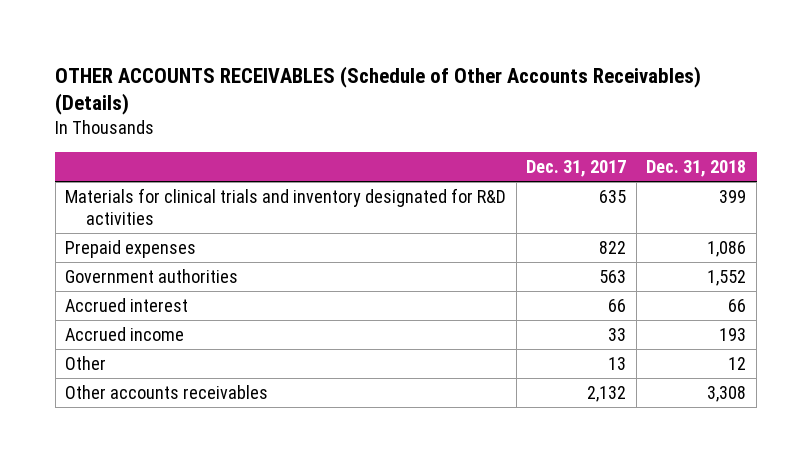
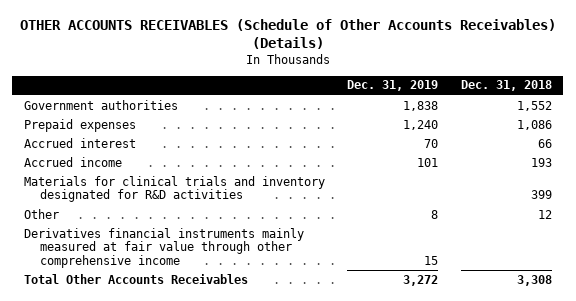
- | Dec. 31, 2017 | Dec. 31, 2018
+ | Dec. 31, 2019 | Dec. 31, 2018
moved down: Prepaid expenses | 1,240 | 1,086
moved down: Materials for clinical trials and inventory designated for R&D activities | | 399
- Other accounts receivables | 2,132 | 3,308
+ Derivatives financial instruments mainly measured at fair value through other comprehensive income | 15 |
+ Total Other Accounts Receivables | 3,272 | 3,308

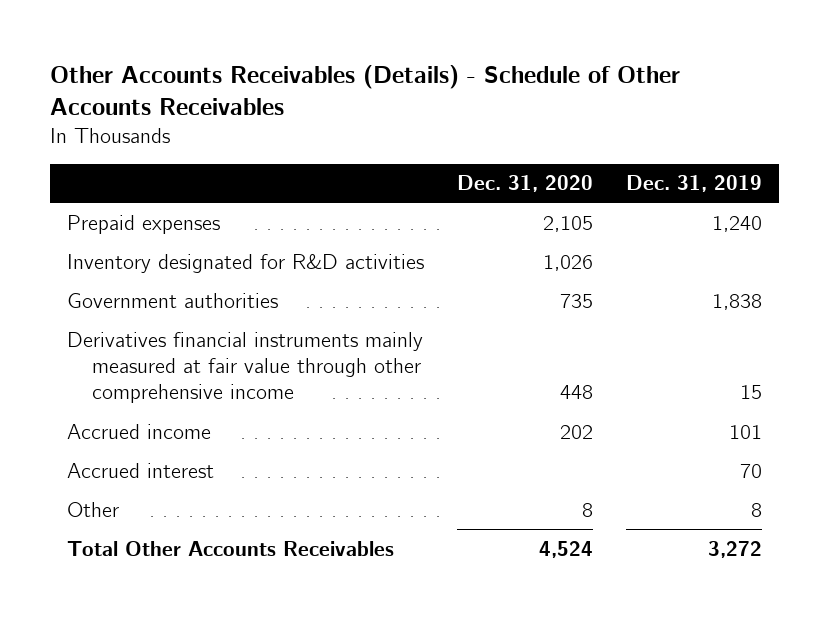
- OTHER ACCOUNTS RECEIVABLES (Schedule of Other Accounts Receivables) (Details)
+ Other Accounts Receivables (Details) - Schedule of Other Accounts Receivables
- | Dec. 31, 2019 | Dec. 31, 2018
+ | Dec. 31, 2020 | Dec. 31, 2019
+ Inventory designated for R&D activities | 1,026 |
moved down: Government authorities | 735 | 1,838
moved up: Derivatives financial instruments mainly measured at fair value through other comprehensive income | 448 | 15
- Materials for clinical trials and inventory designated for R&D activities | | 399
moved down: Accrued interest | | 70

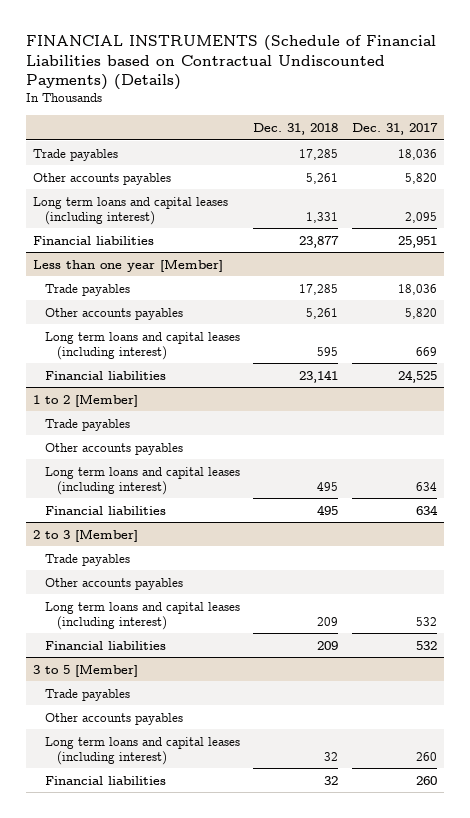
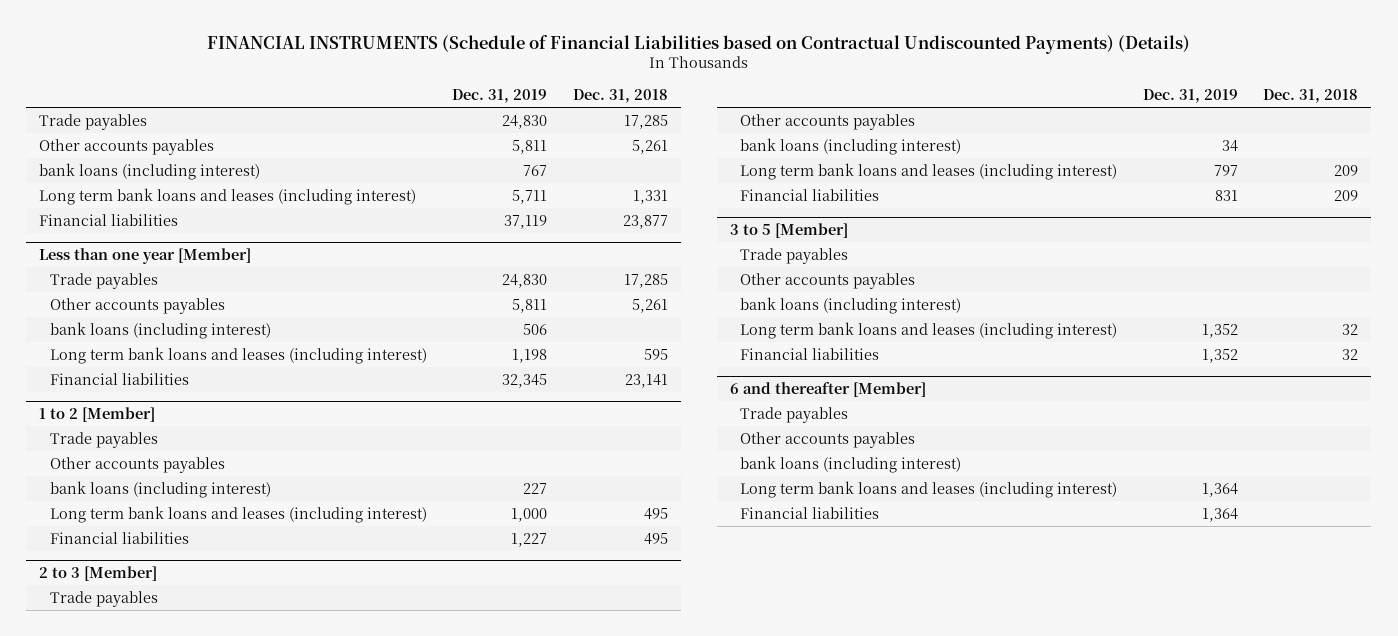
- | Dec. 31, 2018 | Dec. 31, 2017
+ | Dec. 31, 2019 | Dec. 31, 2018
- Long term loans and capital leases (including interest) | 1,331 | 2,095
+ bank loans (including interest) | 767 |
+ Long term bank loans and leases (including interest) | 5,711 | 1,331
@ Less than one year [Member]
- Long term loans and capital leases (including interest) | 595 | 669
+ bank loans (including interest) | 506 |
+ Long term bank loans and leases (including interest) | 1,198 | 595
@ 1 to 2 [Member]
- Long term loans and capital leases (including interest) | 495 | 634
+ bank loans (including interest) | 227 |
+ Long term bank loans and leases (including interest) | 1,000 | 495
@ 2 to 3 [Member]
- Long term loans and capital leases (including interest) | 209 | 532
+ bank loans (including interest) | 34 |
+ Long term bank loans and leases (including interest) | 797 | 209
@ 3 to 5 [Member]
- Long term loans and capital leases (including interest) | 32 | 260
+ bank loans (including interest)
+ Long term bank loans and leases (including interest) | 1,352 | 32
+ 6 and thereafter [Member]
+ Trade payables
+ Other accounts payables
+ bank loans (including interest)
+ Long term bank loans and leases (including interest) | 1,364 |
+ Financial liabilities | 1,364 |

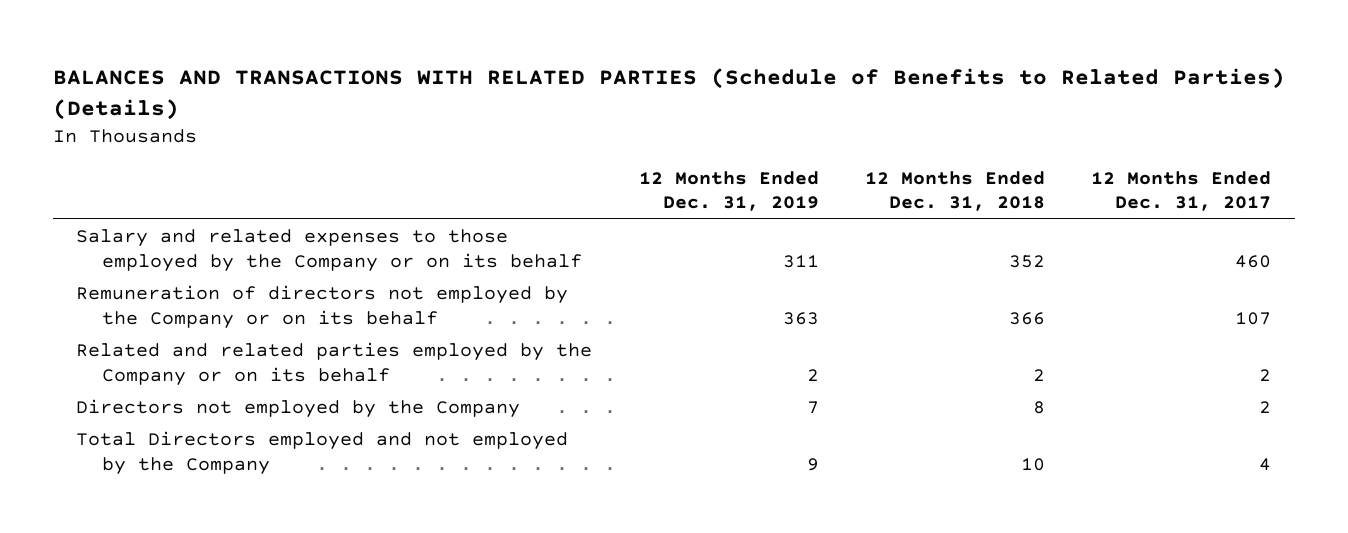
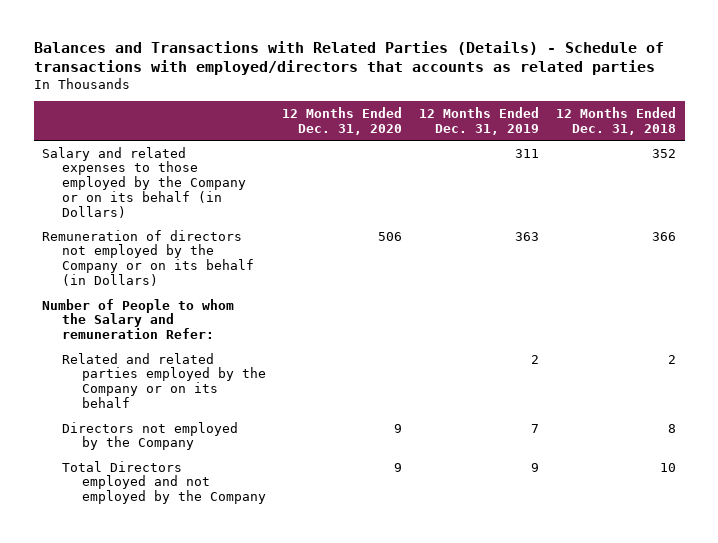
- BALANCES AND TRANSACTIONS WITH RELATED PARTIES (Schedule of Benefits to Related Parties) (Details)
+ Balances and Transactions with Related Parties (Details) - Schedule of transactions with employed/directors that accounts as related parties
- | 12 Months Ended Dec. 31, 2019 | 12 Months Ended Dec. 31, 2018 | 12 Months Ended Dec. 31, 2017
+ | 12 Months Ended Dec. 31, 2020 | 12 Months Ended Dec. 31, 2019 | 12 Months Ended Dec. 31, 2018
- Salary and related expenses to those employed by the Company or on its behalf | 311 | 352 | 460
- Remuneration of directors not employed by the Company or on its behalf | 363 | 366 | 107
+ Salary and related expenses to those employed by the Company or on its behalf (in Dollars) | | 311 | 352
+ Remuneration of directors not employed by the Company or on its behalf (in Dollars) | 506 | 363 | 366
+ Number of People to whom the Salary and remuneration Refer:

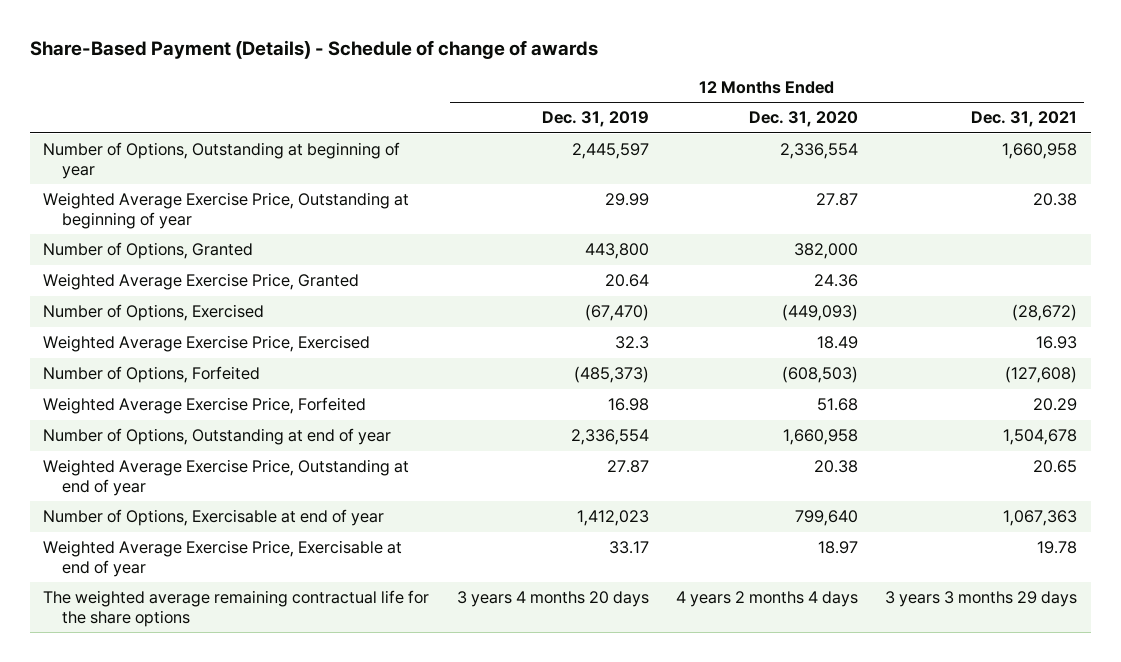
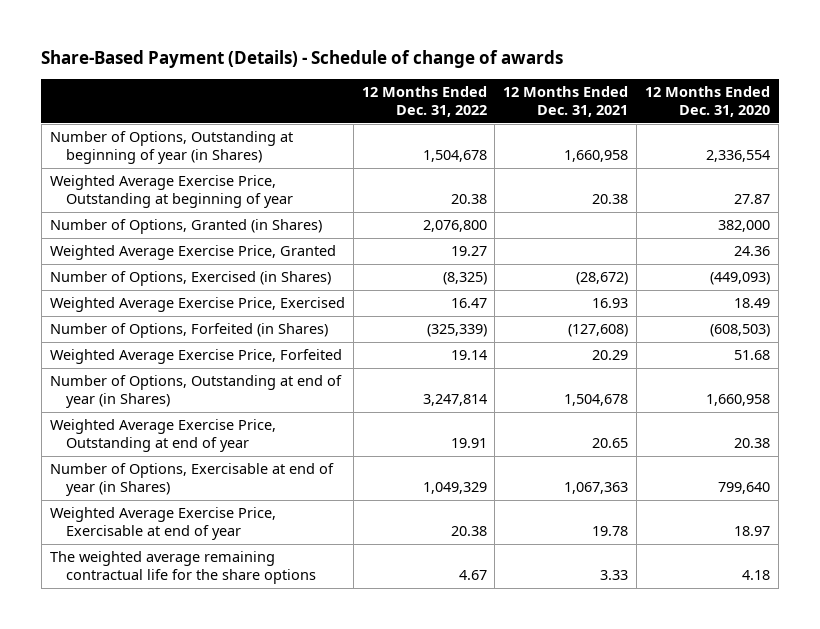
- | 12 Months Ended Dec. 31, 2019 | 12 Months Ended Dec. 31, 2020 | 12 Months Ended Dec. 31, 2021
+ | 12 Months Ended Dec. 31, 2022 | 12 Months Ended Dec. 31, 2021 | 12 Months Ended Dec. 31, 2020
- Number of Options, Outstanding at beginning of year | 2,445,597 | 2,336,554 | 1,660,958
+ Number of Options, Outstanding at beginning of year (in Shares) | 1,504,678 | 1,660,958 | 2,336,554
- Number of Options, Granted | 443,800 | 382,000 |
+ Number of Options, Granted (in Shares) | 2,076,800 | | 382,000
- Number of Options, Exercised | (67,470) | (449,093) | (28,672)
+ Number of Options, Exercised (in Shares) | (8,325) | (28,672) | (449,093)
- Number of Options, Forfeited | (485,373) | (608,503) | (127,608)
+ Number of Options, Forfeited (in Shares) | (325,339) | (127,608) | (608,503)
- Number of Options, Outstanding at end of year | 2,336,554 | 1,660,958 | 1,504,678
+ Number of Options, Outstanding at end of year (in Shares) | 3,247,814 | 1,504,678 | 1,660,958
- Number of Options, Exercisable at end of year | 1,412,023 | 799,640 | 1,067,363
+ Number of Options, Exercisable at end of year (in Shares) | 1,049,329 | 1,067,363 | 799,640
- The weighted average remaining contractual life for the share options | 3 years 4 months 20 days | 4 years 2 months 4 days | 3 years 3 months 29 days
+ The weighted average remaining contractual life for the share options | 4.67 | 3.33 | 4.18

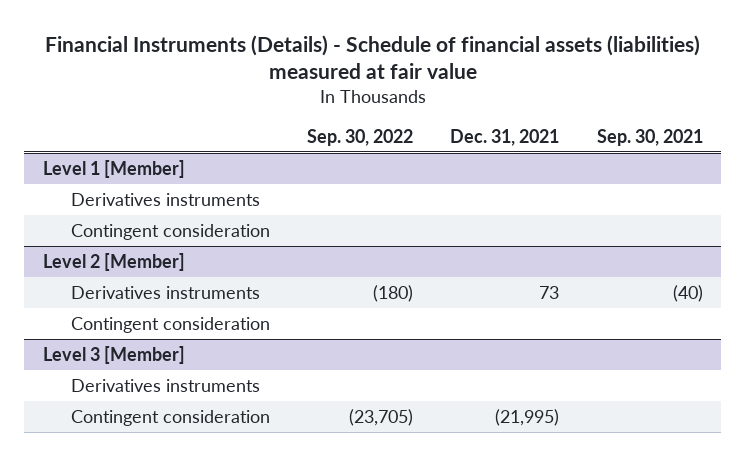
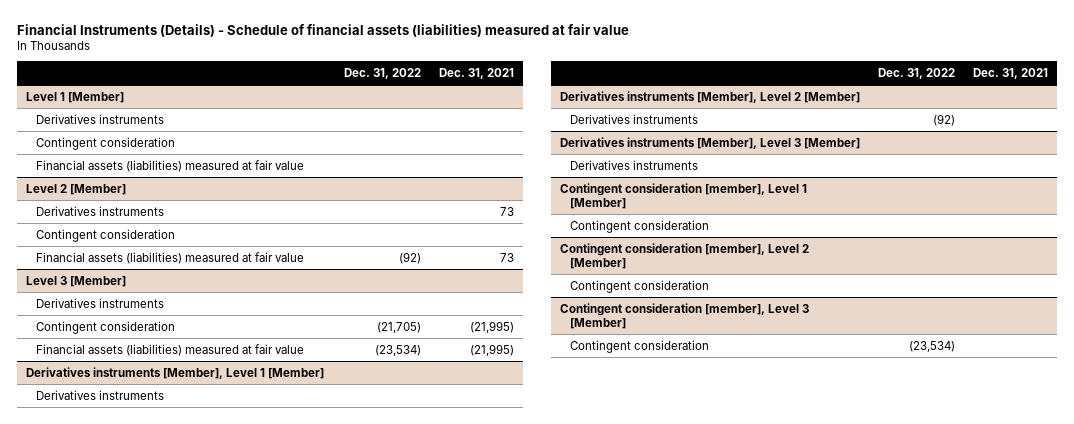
- | Sep. 30, 2022 | Dec. 31, 2021 | Sep. 30, 2021
+ | Dec. 31, 2022 | Dec. 31, 2021
@ Level 1 [Member]
+ Financial assets (liabilities) measured at fair value
@ Level 2 [Member]
+ Financial assets (liabilities) measured at fair value | (92) | 73
@ Level 3 [Member]
+ Financial assets (liabilities) measured at fair value | (23,534) | (21,995)
+ Derivatives instruments [Member], Level 1 [Member]
+ Derivatives instruments
+ Derivatives instruments [Member], Level 2 [Member]
+ Derivatives instruments | (92) |
+ Derivatives instruments [Member], Level 3 [Member]
+ Derivatives instruments
+ Contingent consideration [member], Level 1 [Member]
+ Contingent consideration
+ Contingent consideration [member], Level 2 [Member]
+ Contingent consideration
+ Contingent consideration [member], Level 3 [Member]
+ Contingent consideration | (23,534) |

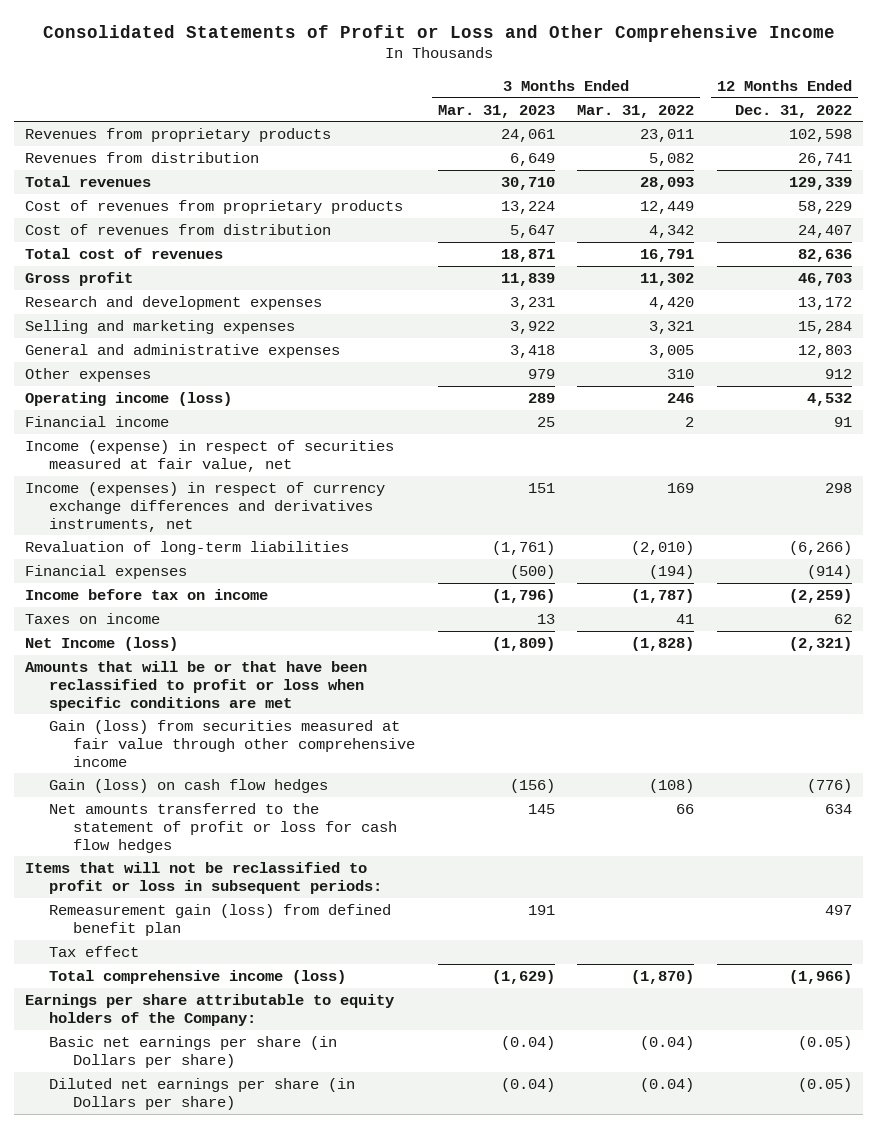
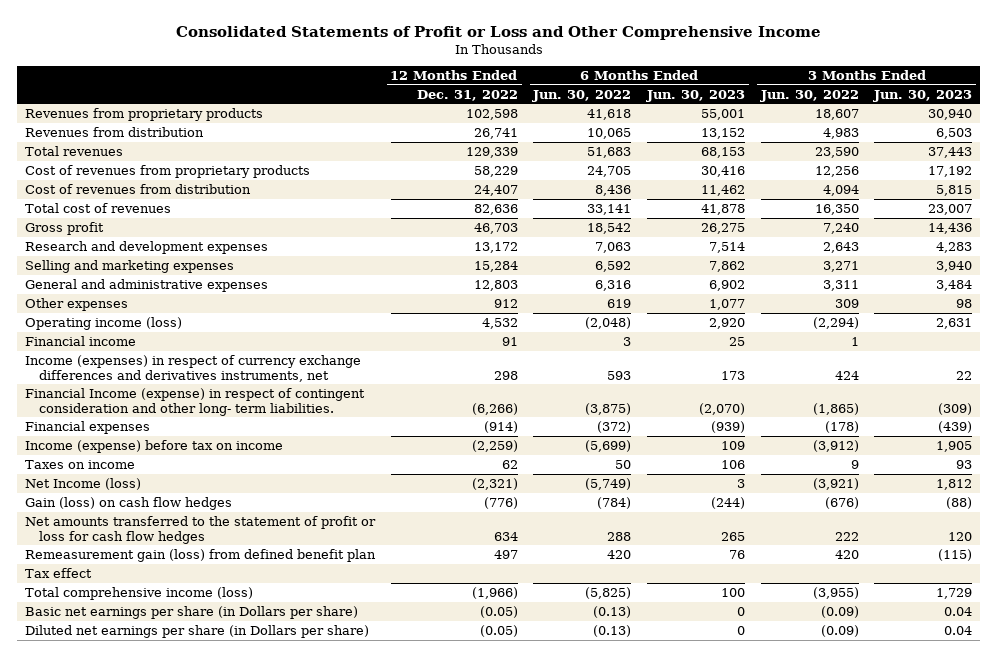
- | 3 Months Ended Mar. 31, 2023 | 3 Months Ended Mar. 31, 2022 | 12 Months Ended Dec. 31, 2022
+ | 12 Months Ended Dec. 31, 2022 | 6 Months Ended Jun. 30, 2022 | 6 Months Ended Jun. 30, 2023 | 3 Months Ended Jun. 30, 2022 | 3 Months Ended Jun. 30, 2023
- Income (expense) in respect of securities measured at fair value, net
- Revaluation of long-term liabilities | (1,761) | (2,010) | (6,266)
+ Financial Income (expense) in respect of contingent consideration and other long- term liabilities. | (6,266) | (3,875) | (2,070) | (1,865) | (309)
- Income before tax on income | (1,796) | (1,787) | (2,259)
+ Income (expense) before tax on income | (2,259) | (5,699) | 109 | (3,912) | 1,905
- Amounts that will be or that have been reclassified to profit or loss when specific conditions are met
- Gain (loss) from securities measured at fair value through other comprehensive income
- Items that will not be reclassified to profit or loss in subsequent periods:
- Earnings per share attributable to equity holders of the Company:

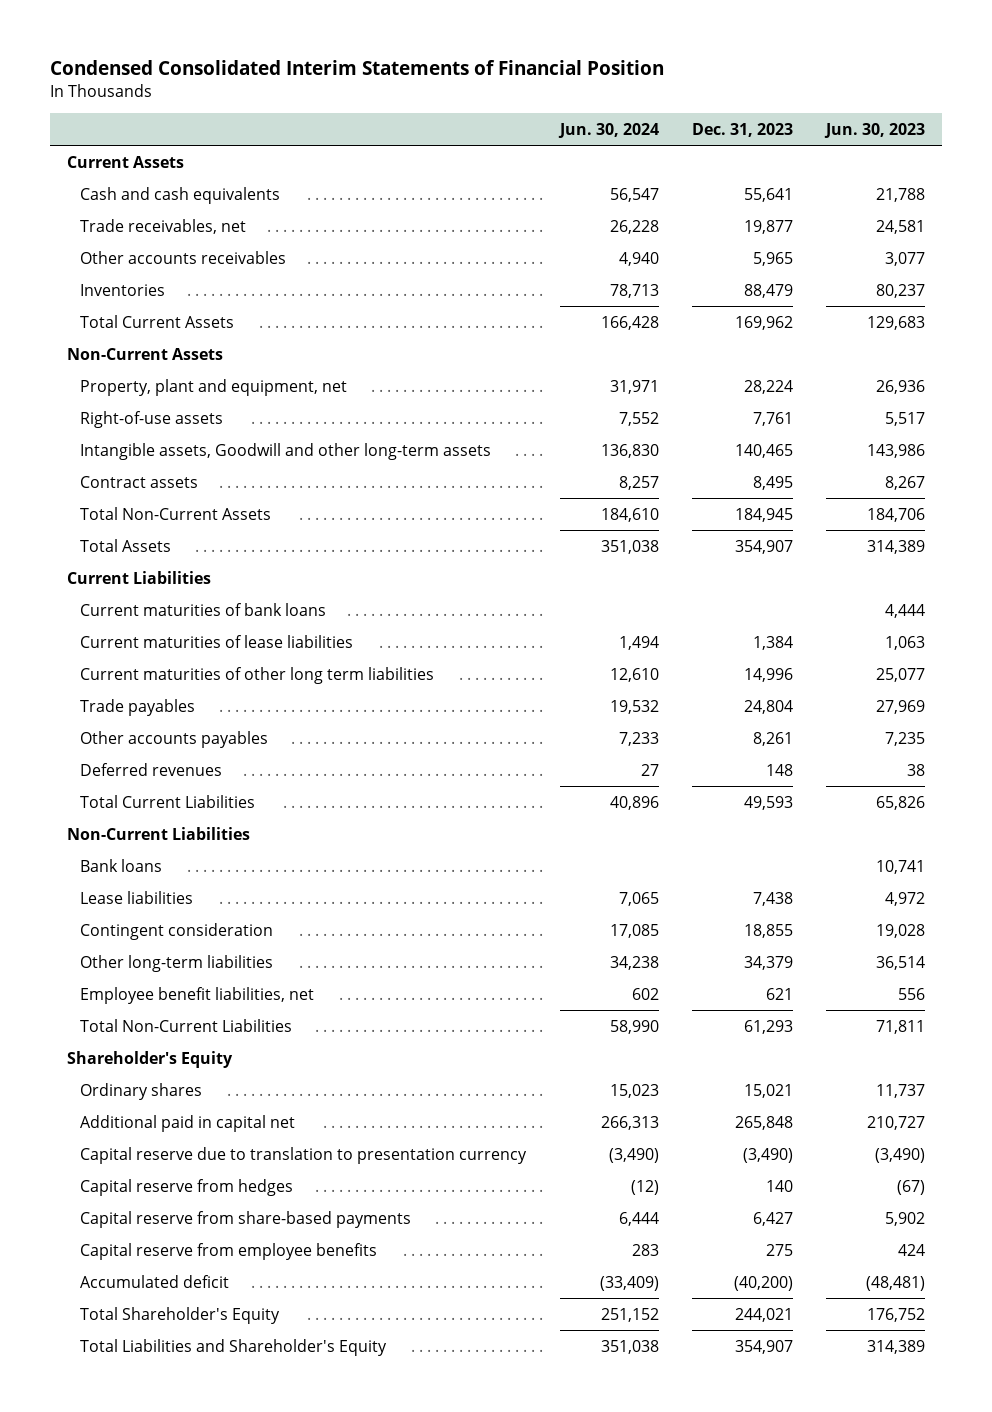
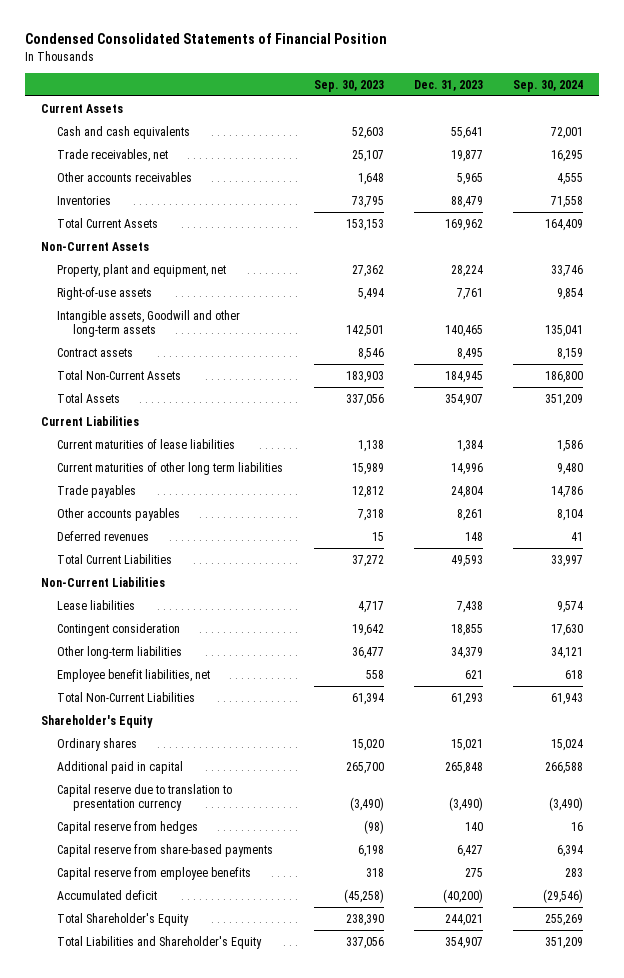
- Condensed Consolidated Interim Statements of Financial Position
+ Condensed Consolidated Statements of Financial Position
- | Jun. 30, 2024 | Dec. 31, 2023 | Jun. 30, 2023
+ | Sep. 30, 2023 | Dec. 31, 2023 | Sep. 30, 2024
- Current maturities of bank loans | | | 4,444
- Bank loans | | | 10,741
- Additional paid in capital net | 266,313 | 265,848 | 210,727
+ Additional paid in capital | 265,700 | 265,848 | 266,588

